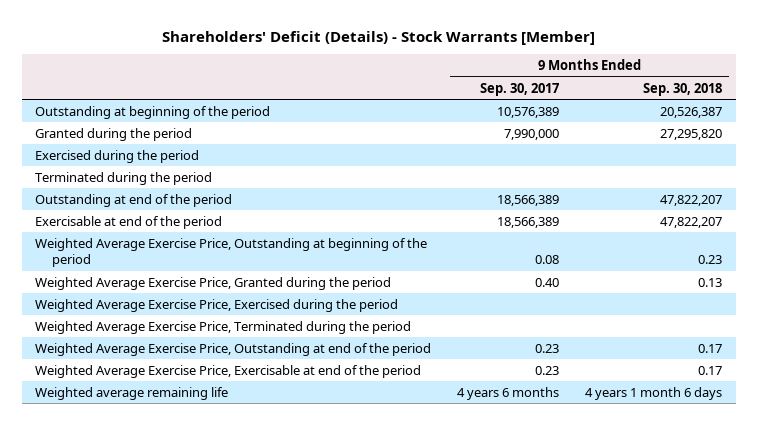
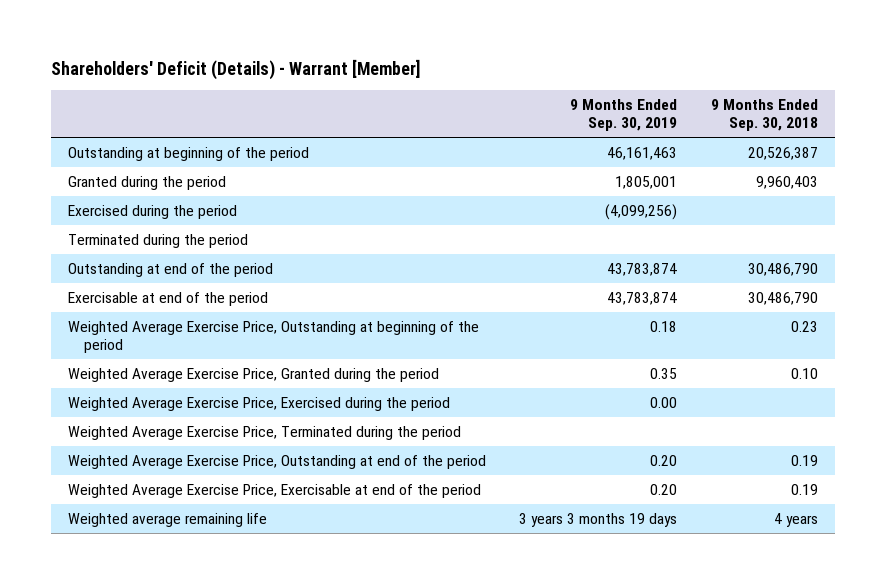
- Shareholders' Deficit (Details) - Stock Warrants [Member]
+ Shareholders' Deficit (Details) - Warrant [Member]
- | 9 Months Ended Sep. 30, 2017 | 9 Months Ended Sep. 30, 2018
+ | 9 Months Ended Sep. 30, 2019 | 9 Months Ended Sep. 30, 2018
- Granted during the period | 7,990,000 | 27,295,820
+ Granted during the period | 1,805,001 | 9,960,403
- Outstanding at end of the period | 18,566,389 | 47,822,207
- Exercisable at end of the period | 18,566,389 | 47,822,207
+ Outstanding at end of the period | 43,783,874 | 30,486,790
+ Exercisable at end of the period | 43,783,874 | 30,486,790
- Weighted Average Exercise Price, Granted during the period | 0.40 | 0.13
+ Weighted Average Exercise Price, Granted during the period | 0.35 | 0.10
- Weighted Average Exercise Price, Outstanding at end of the period | 0.23 | 0.17
- Weighted Average Exercise Price, Exercisable at end of the period | 0.23 | 0.17
- Weighted average remaining life | 4 years 6 months | 4 years 1 month 6 days
+ Weighted Average Exercise Price, Outstanding at end of the period | 0.20 | 0.19
+ Weighted Average Exercise Price, Exercisable at end of the period | 0.20 | 0.19
+ Weighted average remaining life | 3 years 3 months 19 days | 4 years

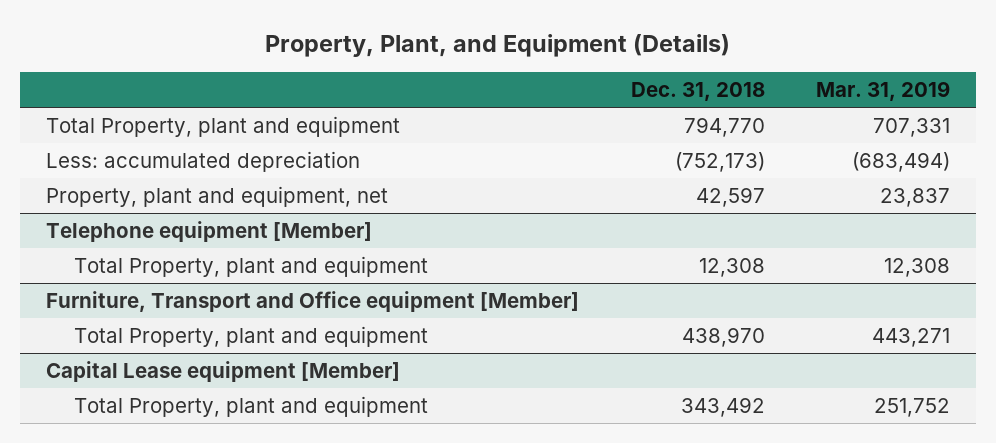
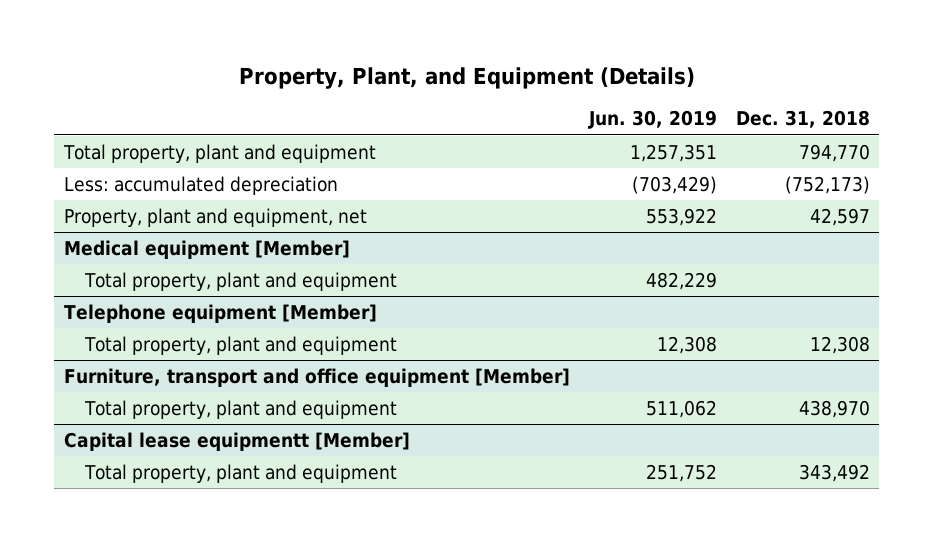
- | Dec. 31, 2018 | Mar. 31, 2019
+ | Jun. 30, 2019 | Dec. 31, 2018
- Total Property, plant and equipment | 794,770 | 707,331
+ Total property, plant and equipment | 1,257,351 | 794,770
+ Medical equipment [Member]
+ Total property, plant and equipment | 482,229 |
@ Telephone equipment [Member]
- Total Property, plant and equipment | 12,308 | 12,308
- Furniture, Transport and Office equipment [Member]
- Total Property, plant and equipment | 438,970 | 443,271
- Capital Lease equipment [Member]
- Total Property, plant and equipment | 343,492 | 251,752
@ Telephone equipment [Member]
+ Total property, plant and equipment | 12,308 | 12,308
+ Furniture, transport and office equipment [Member]
+ Total property, plant and equipment | 511,062 | 438,970
+ Capital lease equipmentt [Member]
+ Total property, plant and equipment | 251,752 | 343,492

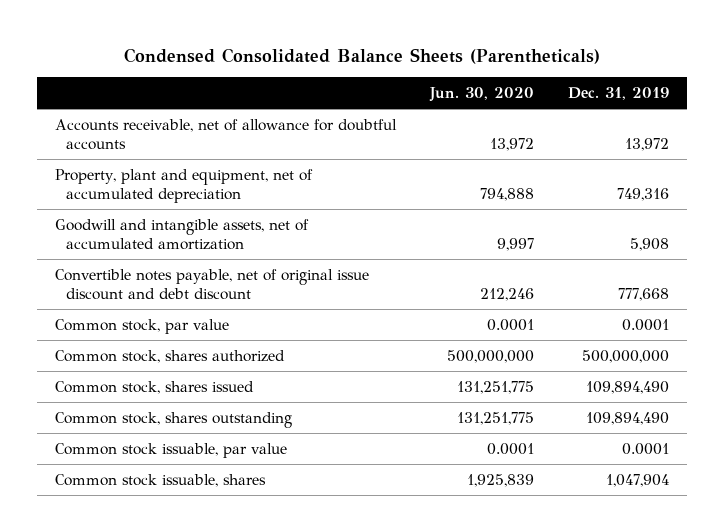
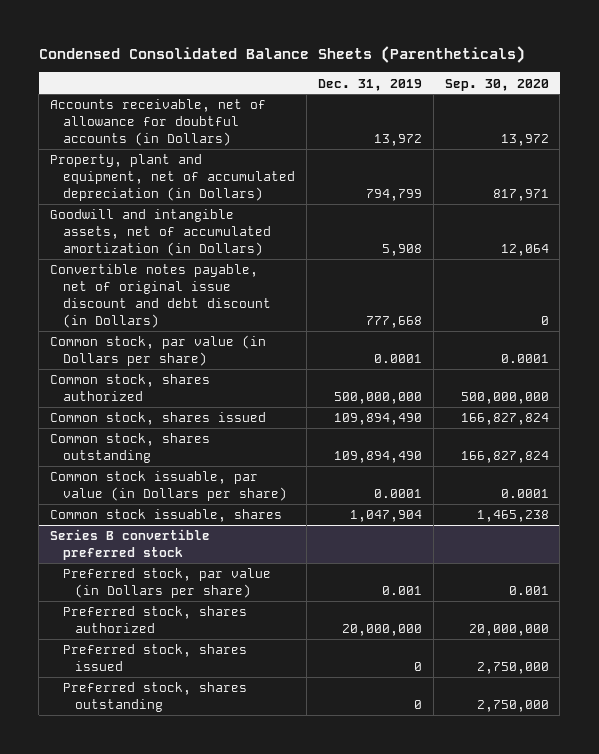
- | Jun. 30, 2020 | Dec. 31, 2019
+ | Dec. 31, 2019 | Sep. 30, 2020
- Accounts receivable, net of allowance for doubtful accounts | 13,972 | 13,972
- Property, plant and equipment, net of accumulated depreciation | 794,888 | 749,316
- Goodwill and intangible assets, net of accumulated amortization | 9,997 | 5,908
- Convertible notes payable, net of original issue discount and debt discount | 212,246 | 777,668
- Common stock, par value | 0.0001 | 0.0001
+ Accounts receivable, net of allowance for doubtful accounts (in Dollars) | 13,972 | 13,972
+ Property, plant and equipment, net of accumulated depreciation (in Dollars) | 794,799 | 817,971
+ Goodwill and intangible assets, net of accumulated amortization (in Dollars) | 5,908 | 12,064
+ Convertible notes payable, net of original issue discount and debt discount (in Dollars) | 777,668 | 0
+ Common stock, par value (in Dollars per share) | 0.0001 | 0.0001
- Common stock issuable, par value | 0.0001 | 0.0001
+ Common stock issuable, par value (in Dollars per share) | 0.0001 | 0.0001
+ Series B convertible preferred stock
+ Preferred stock, par value (in Dollars per share) | 0.001 | 0.001
+ Preferred stock, shares authorized | 20,000,000 | 20,000,000
+ Preferred stock, shares issued | 0 | 2,750,000
+ Preferred stock, shares outstanding | 0 | 2,750,000

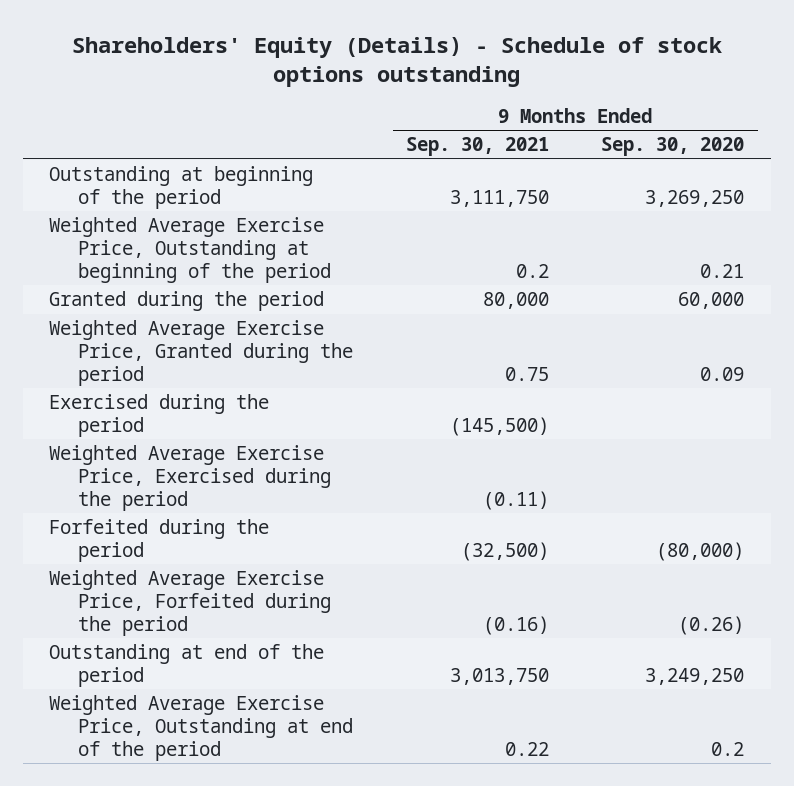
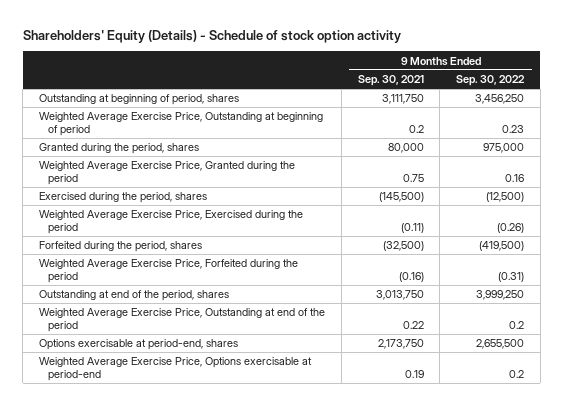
- Shareholders' Equity (Details) - Schedule of stock options outstanding
+ Shareholders' Equity (Details) - Schedule of stock option activity
- | 9 Months Ended Sep. 30, 2021 | 9 Months Ended Sep. 30, 2020
+ | 9 Months Ended Sep. 30, 2021 | 9 Months Ended Sep. 30, 2022
- Outstanding at beginning of the period | 3,111,750 | 3,269,250
- Weighted Average Exercise Price, Outstanding at beginning of the period | 0.2 | 0.21
- Granted during the period | 80,000 | 60,000
+ Outstanding at beginning of period, shares | 3,111,750 | 3,456,250
+ Weighted Average Exercise Price, Outstanding at beginning of period | 0.2 | 0.23
+ Granted during the period, shares | 80,000 | 975,000
- Exercised during the period | (145,500) |
+ Exercised during the period, shares | (145,500) | (12,500)
- Forfeited during the period | (32,500) | (80,000)
+ Forfeited during the period, shares | (32,500) | (419,500)
- Outstanding at end of the period | 3,013,750 | 3,249,250
+ Outstanding at end of the period, shares | 3,013,750 | 3,999,250
+ Options exercisable at period-end, shares | 2,173,750 | 2,655,500
+ Weighted Average Exercise Price, Options exercisable at period-end | 0.19 | 0.2

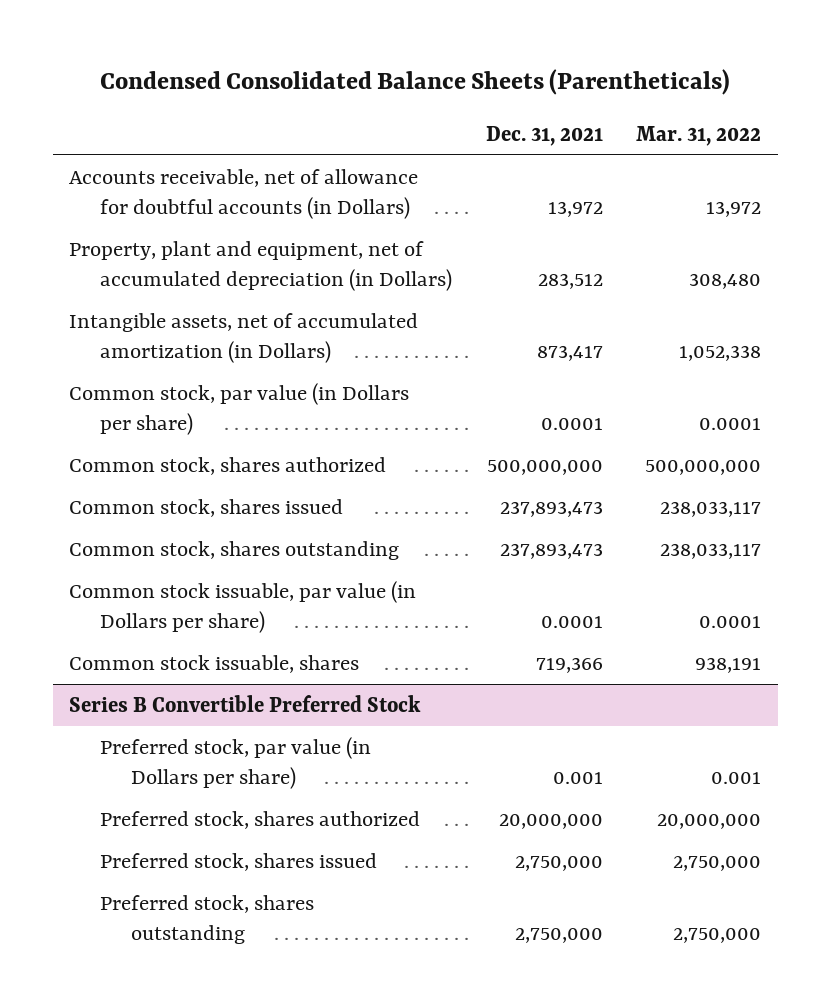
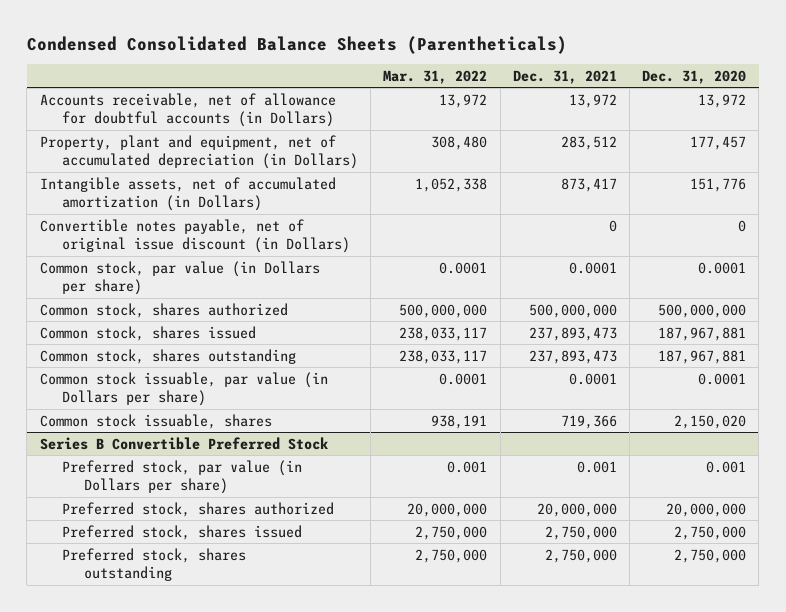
- | Dec. 31, 2021 | Mar. 31, 2022
+ | Mar. 31, 2022 | Dec. 31, 2021 | Dec. 31, 2020
+ Convertible notes payable, net of original issue discount (in Dollars) | | 0 | 0

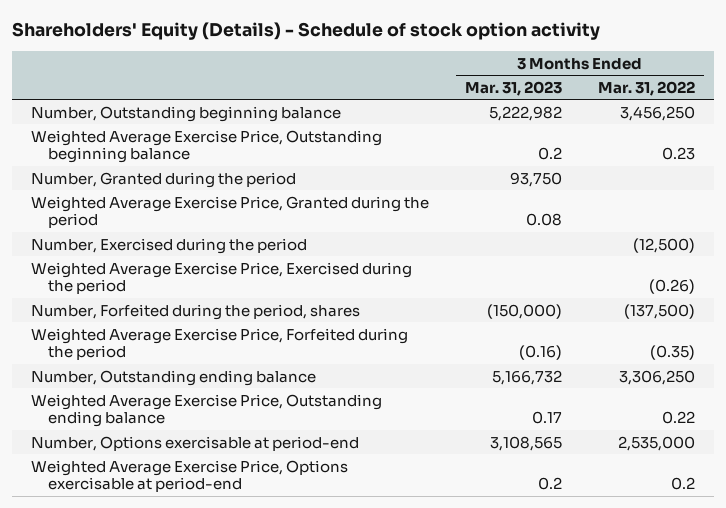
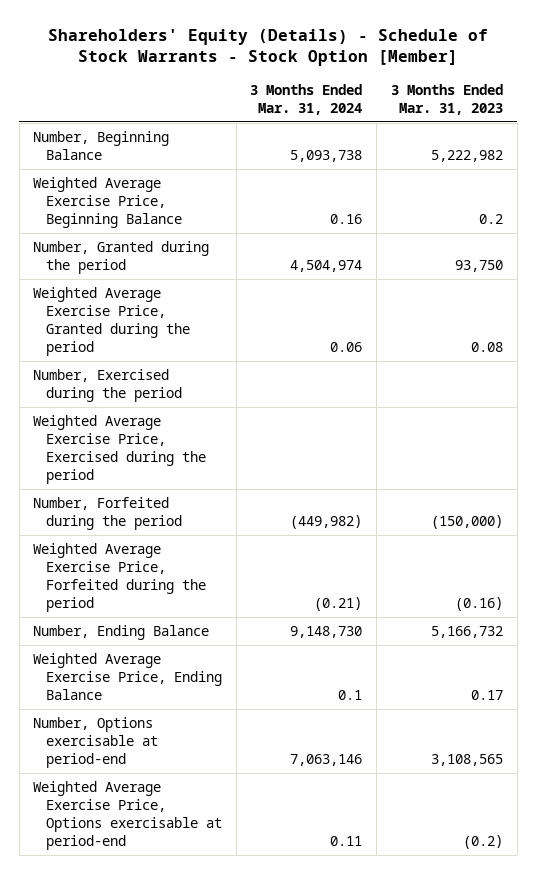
- Shareholders' Equity (Details) - Schedule of stock option activity
+ Shareholders' Equity (Details) - Schedule of Stock Warrants - Stock Option [Member]
- | 3 Months Ended Mar. 31, 2023 | 3 Months Ended Mar. 31, 2022
+ | 3 Months Ended Mar. 31, 2024 | 3 Months Ended Mar. 31, 2023
- Number, Outstanding beginning balance | 5,222,982 | 3,456,250
- Weighted Average Exercise Price, Outstanding beginning balance | 0.2 | 0.23
+ Number, Beginning Balance | 5,093,738 | 5,222,982
+ Weighted Average Exercise Price, Beginning Balance | 0.16 | 0.2
- Number, Forfeited during the period, shares | (150,000) | (137,500)
+ Number, Forfeited during the period | (449,982) | (150,000)
- Number, Outstanding ending balance | 5,166,732 | 3,306,250
- Weighted Average Exercise Price, Outstanding ending balance | 0.17 | 0.22
+ Number, Ending Balance | 9,148,730 | 5,166,732
+ Weighted Average Exercise Price, Ending Balance | 0.1 | 0.17
- Weighted Average Exercise Price, Options exercisable at period-end | 0.2 | 0.2
+ Weighted Average Exercise Price, Options exercisable at period-end | 0.11 | (0.2)

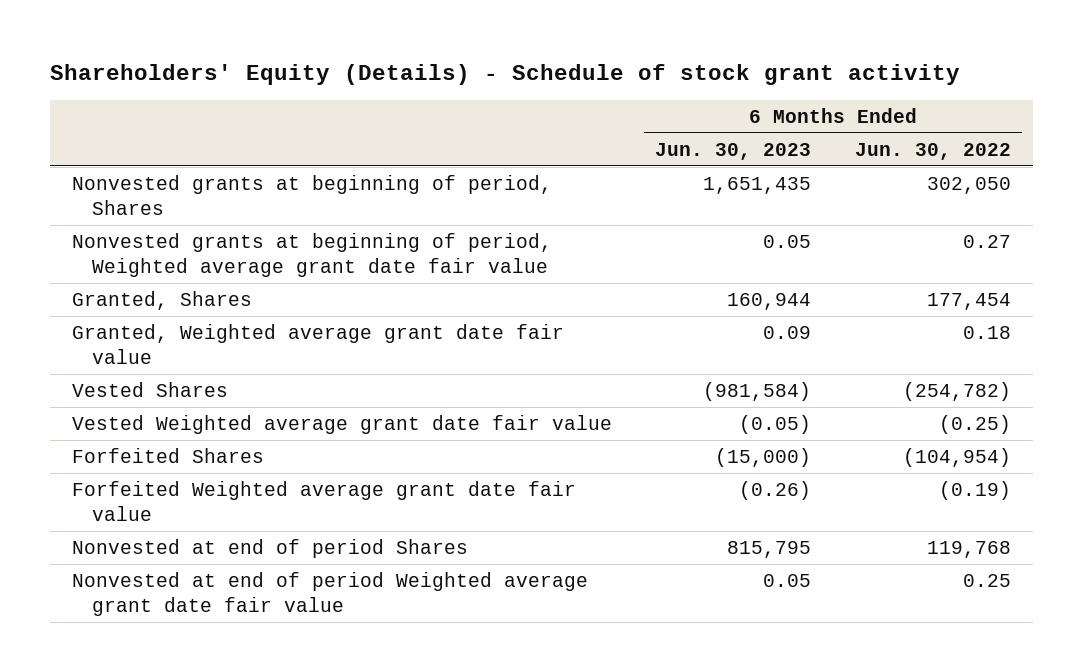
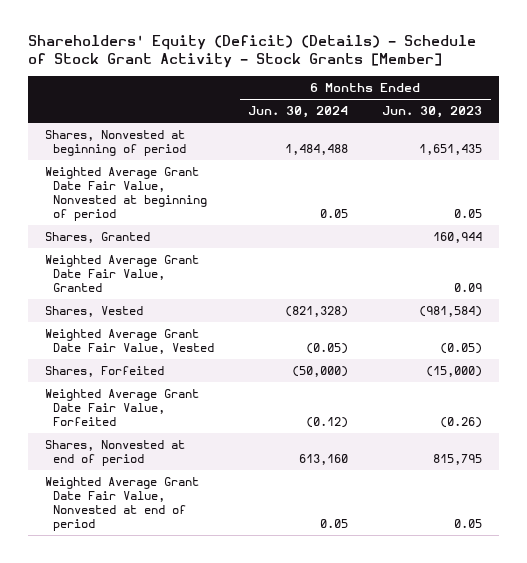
- Shareholders' Equity (Details) - Schedule of stock grant activity
+ Shareholders' Equity (Deficit) (Details) - Schedule of Stock Grant Activity - Stock Grants [Member]
- | 6 Months Ended Jun. 30, 2023 | 6 Months Ended Jun. 30, 2022
+ | 6 Months Ended Jun. 30, 2024 | 6 Months Ended Jun. 30, 2023
- Nonvested grants at beginning of period, Shares | 1,651,435 | 302,050
- Nonvested grants at beginning of period, Weighted average grant date fair value | 0.05 | 0.27
- Granted, Shares | 160,944 | 177,454
- Granted, Weighted average grant date fair value | 0.09 | 0.18
- Vested Shares | (981,584) | (254,782)
- Vested Weighted average grant date fair value | (0.05) | (0.25)
- Forfeited Shares | (15,000) | (104,954)
- Forfeited Weighted average grant date fair value | (0.26) | (0.19)
- Nonvested at end of period Shares | 815,795 | 119,768
- Nonvested at end of period Weighted average grant date fair value | 0.05 | 0.25
+ Shares, Nonvested at beginning of period | 1,484,488 | 1,651,435
+ Weighted Average Grant Date Fair Value, Nonvested at beginning of period | 0.05 | 0.05
+ Shares, Granted | | 160,944
+ Weighted Average Grant Date Fair Value, Granted | | 0.09
+ Shares, Vested | (821,328) | (981,584)
+ Weighted Average Grant Date Fair Value, Vested | (0.05) | (0.05)
+ Shares, Forfeited | (50,000) | (15,000)
+ Weighted Average Grant Date Fair Value, Forfeited | (0.12) | (0.26)
+ Shares, Nonvested at end of period | 613,160 | 815,795
+ Weighted Average Grant Date Fair Value, Nonvested at end of period | 0.05 | 0.05

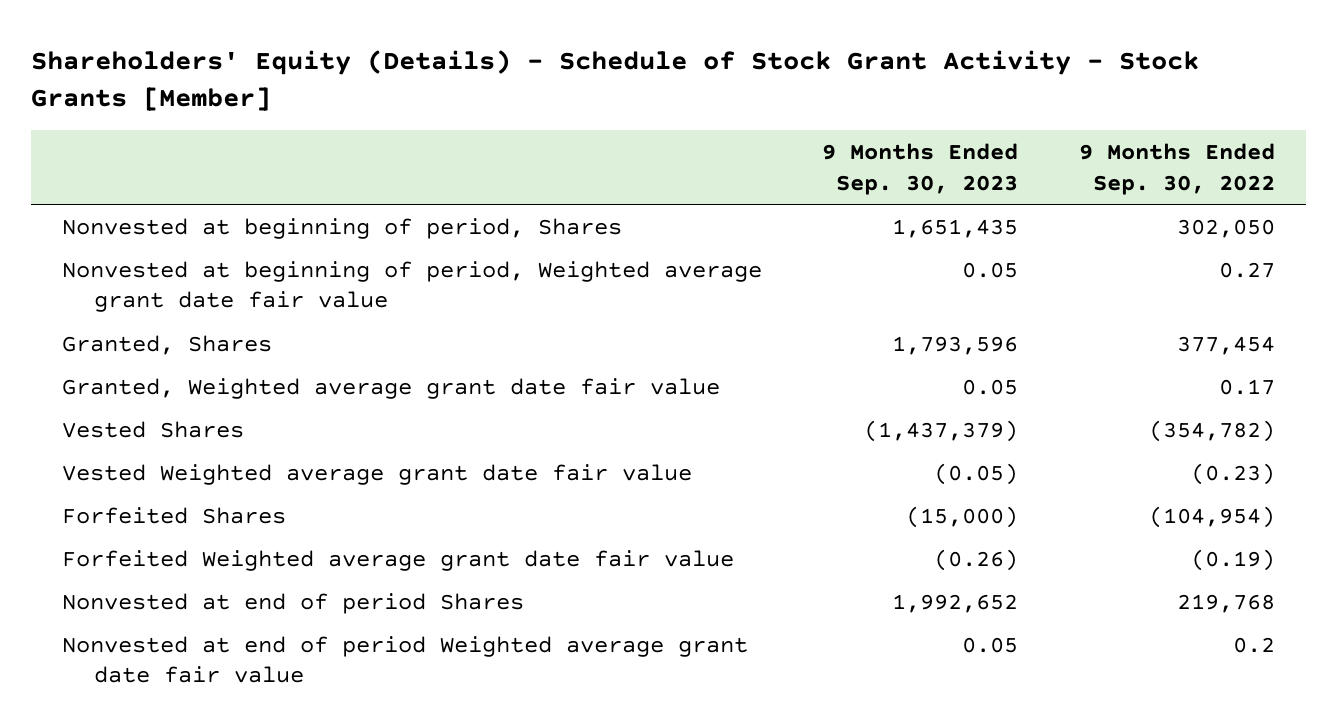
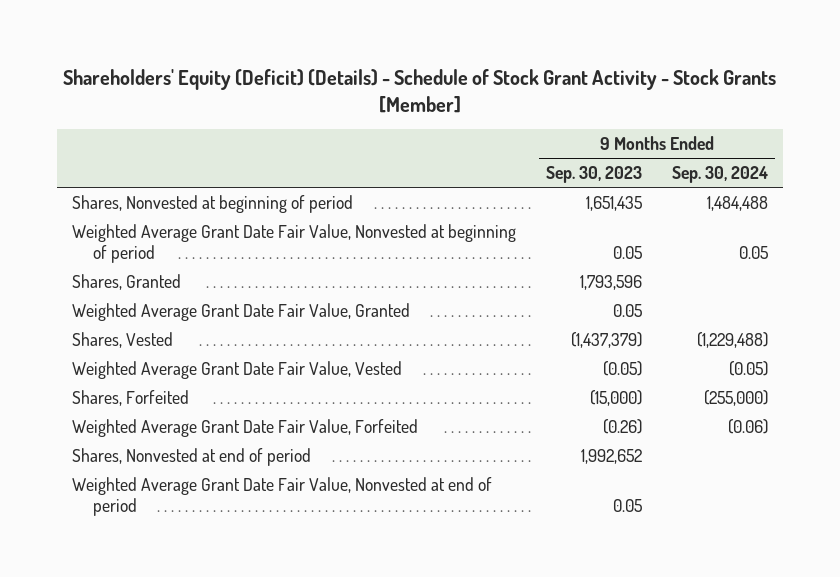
- Shareholders' Equity (Details) - Schedule of Stock Grant Activity - Stock Grants [Member]
+ Shareholders' Equity (Deficit) (Details) - Schedule of Stock Grant Activity - Stock Grants [Member]
- | 9 Months Ended Sep. 30, 2023 | 9 Months Ended Sep. 30, 2022
+ | 9 Months Ended Sep. 30, 2023 | 9 Months Ended Sep. 30, 2024
- Nonvested at beginning of period, Shares | 1,651,435 | 302,050
- Nonvested at beginning of period, Weighted average grant date fair value | 0.05 | 0.27
- Granted, Shares | 1,793,596 | 377,454
- Granted, Weighted average grant date fair value | 0.05 | 0.17
- Vested Shares | (1,437,379) | (354,782)
- Vested Weighted average grant date fair value | (0.05) | (0.23)
- Forfeited Shares | (15,000) | (104,954)
- Forfeited Weighted average grant date fair value | (0.26) | (0.19)
- Nonvested at end of period Shares | 1,992,652 | 219,768
- Nonvested at end of period Weighted average grant date fair value | 0.05 | 0.2
+ Shares, Nonvested at beginning of period | 1,651,435 | 1,484,488
+ Weighted Average Grant Date Fair Value, Nonvested at beginning of period | 0.05 | 0.05
+ Shares, Granted | 1,793,596 |
+ Weighted Average Grant Date Fair Value, Granted | 0.05 |
+ Shares, Vested | (1,437,379) | (1,229,488)
+ Weighted Average Grant Date Fair Value, Vested | (0.05) | (0.05)
+ Shares, Forfeited | (15,000) | (255,000)
+ Weighted Average Grant Date Fair Value, Forfeited | (0.26) | (0.06)
+ Shares, Nonvested at end of period | 1,992,652 |
+ Weighted Average Grant Date Fair Value, Nonvested at end of period | 0.05 |

